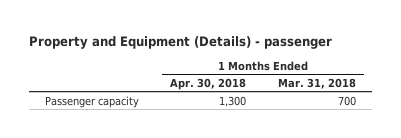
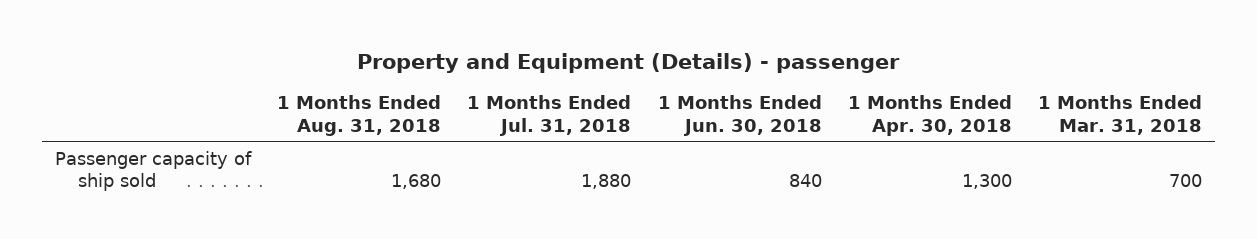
- | 1 Months Ended Apr. 30, 2018 | 1 Months Ended Mar. 31, 2018
+ | 1 Months Ended Aug. 31, 2018 | 1 Months Ended Jul. 31, 2018 | 1 Months Ended Jun. 30, 2018 | 1 Months Ended Apr. 30, 2018 | 1 Months Ended Mar. 31, 2018
- Passenger capacity | 1,300 | 700
+ Passenger capacity of ship sold | 1,680 | 1,880 | 840 | 1,300 | 700

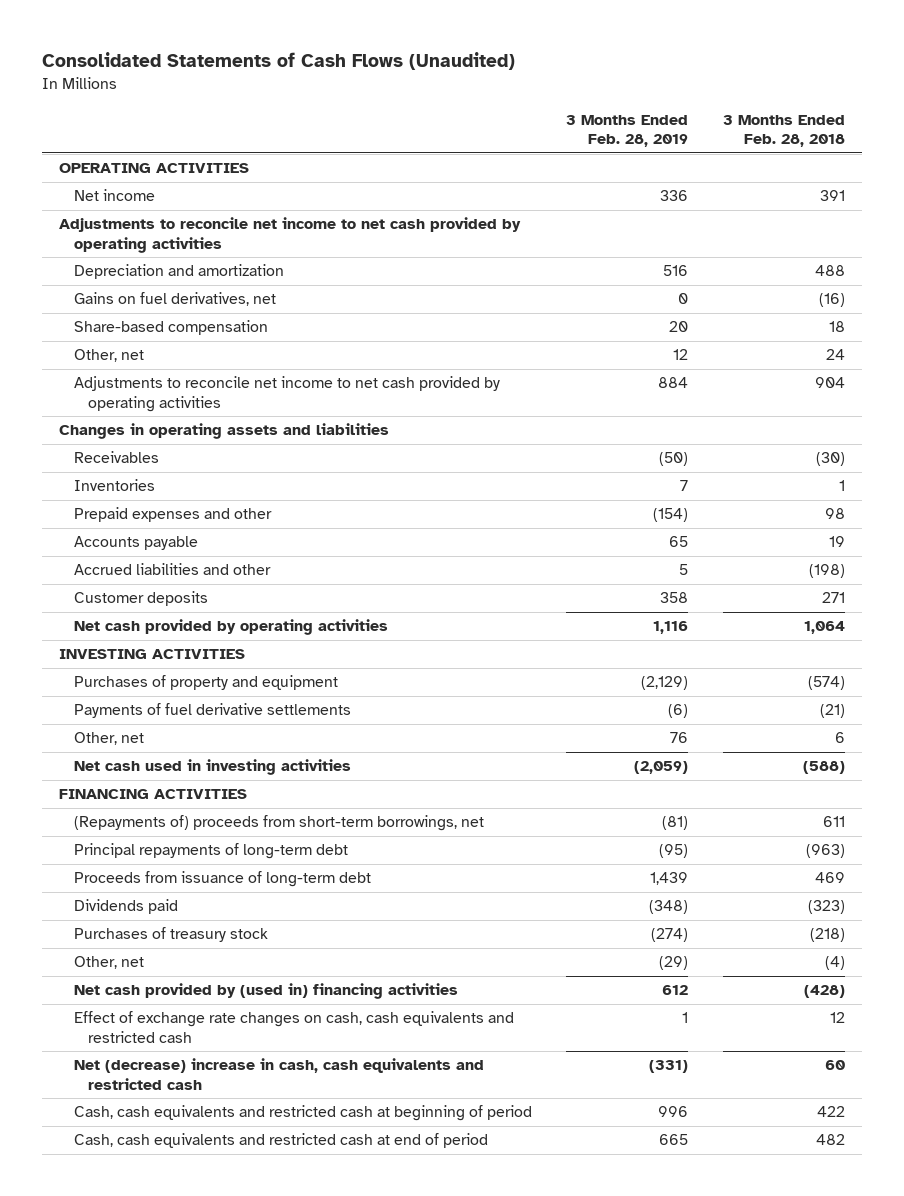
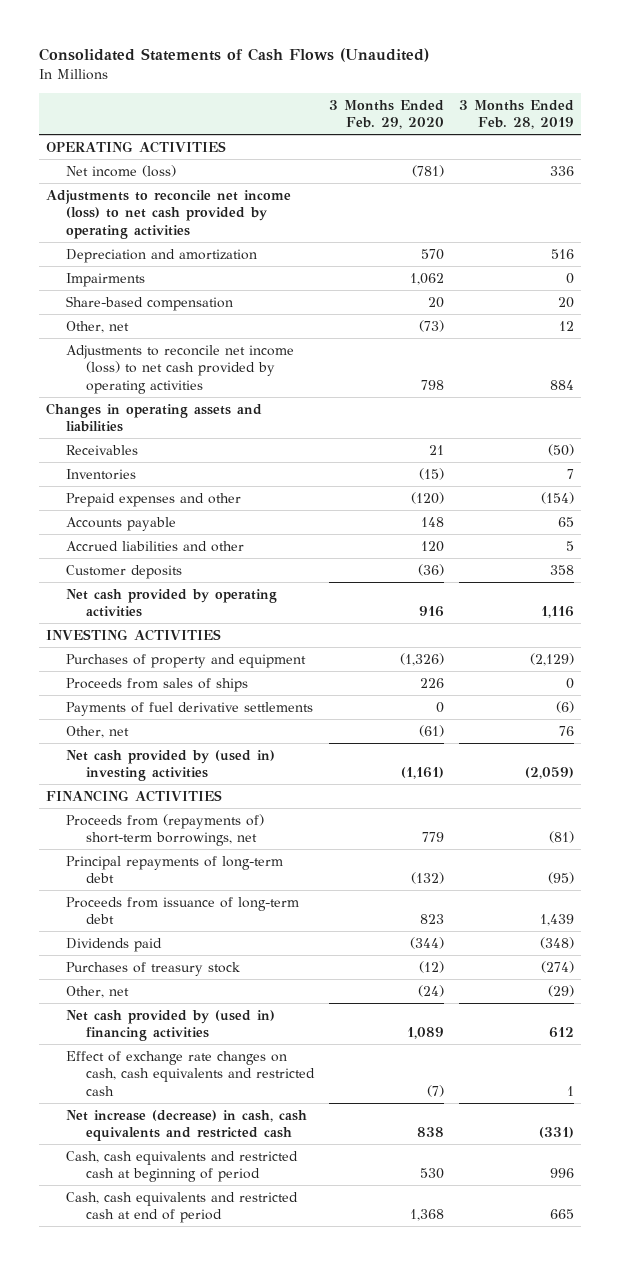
- | 3 Months Ended Feb. 28, 2019 | 3 Months Ended Feb. 28, 2018
+ | 3 Months Ended Feb. 29, 2020 | 3 Months Ended Feb. 28, 2019
- Net income | 336 | 391
- Adjustments to reconcile net income to net cash provided by operating activities
+ Net income (loss) | (781) | 336
+ Adjustments to reconcile net income (loss) to net cash provided by operating activities
- Gains on fuel derivatives, net | 0 | (16)
+ Impairments | 1,062 | 0
- Adjustments to reconcile net income to net cash provided by operating activities | 884 | 904
+ Adjustments to reconcile net income (loss) to net cash provided by operating activities | 798 | 884
+ Proceeds from sales of ships | 226 | 0
- Net cash used in investing activities | (2,059) | (588)
+ Net cash provided by (used in) investing activities | (1,161) | (2,059)
- (Repayments of) proceeds from short-term borrowings, net | (81) | 611
+ Proceeds from (repayments of) short-term borrowings, net | 779 | (81)
- Net (decrease) increase in cash, cash equivalents and restricted cash | (331) | 60
+ Net increase (decrease) in cash, cash equivalents and restricted cash | 838 | (331)

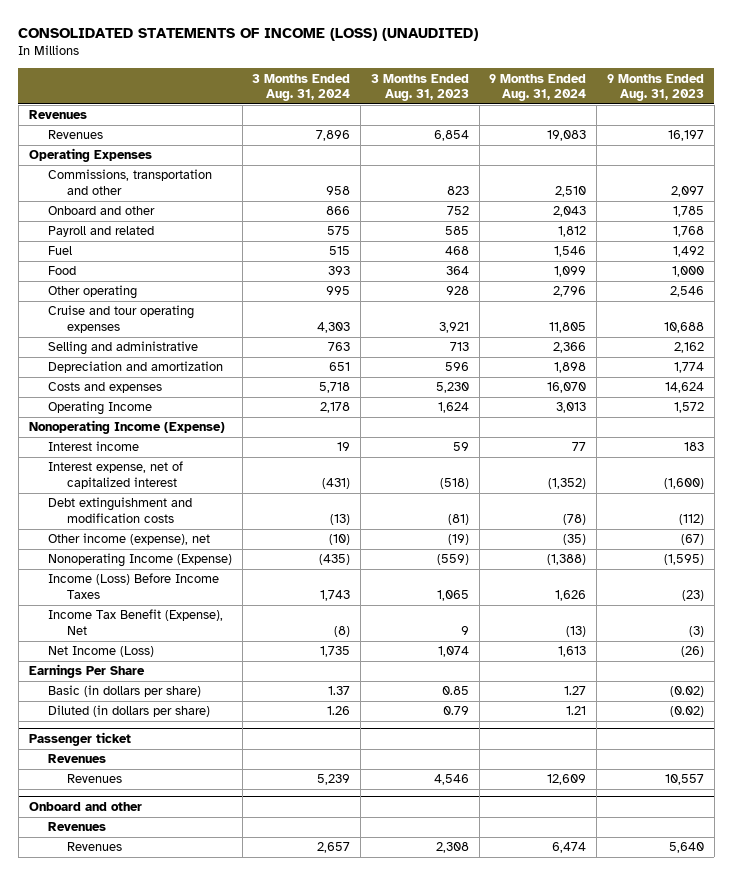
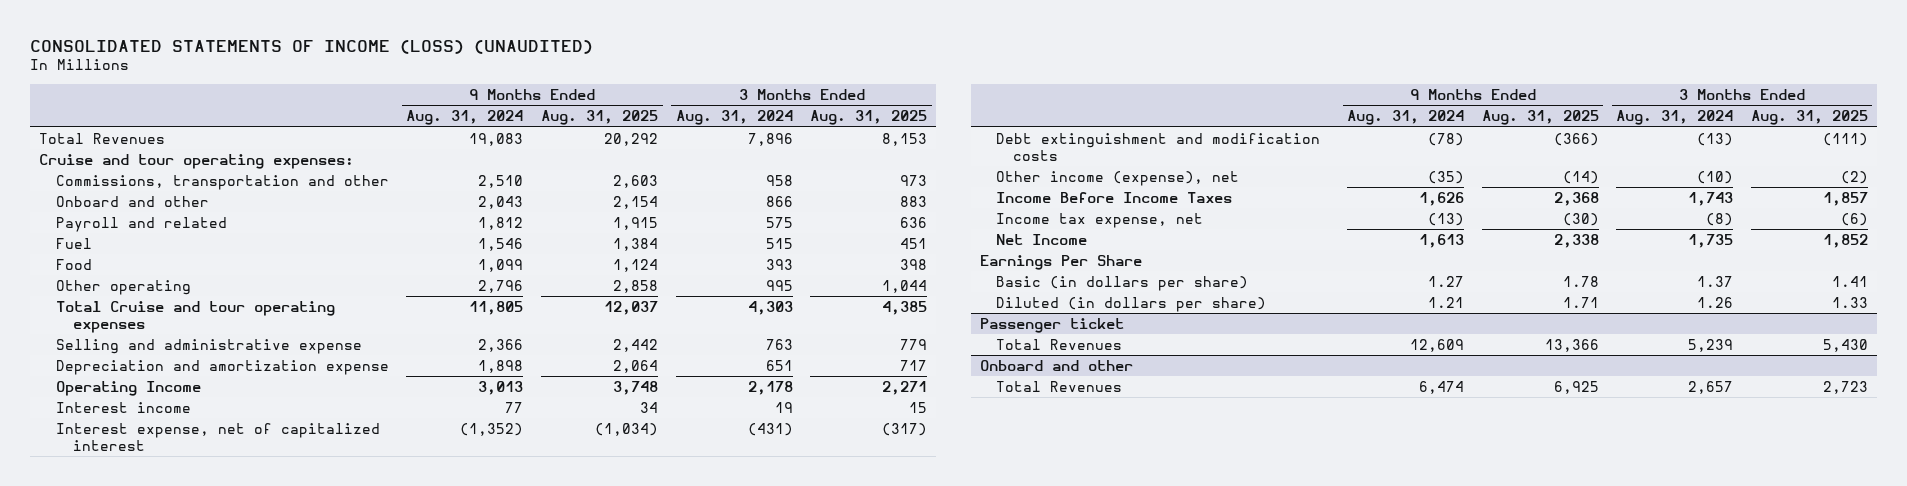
- | 3 Months Ended Aug. 31, 2024 | 3 Months Ended Aug. 31, 2023 | 9 Months Ended Aug. 31, 2024 | 9 Months Ended Aug. 31, 2023
+ | 9 Months Ended Aug. 31, 2024 | 9 Months Ended Aug. 31, 2025 | 3 Months Ended Aug. 31, 2024 | 3 Months Ended Aug. 31, 2025
- Revenues
- Revenues | 7,896 | 6,854 | 19,083 | 16,197
- Operating Expenses
+ Total Revenues | 19,083 | 20,292 | 7,896 | 8,153
+ Cruise and tour operating expenses:
- Cruise and tour operating expenses | 4,303 | 3,921 | 11,805 | 10,688
- Selling and administrative | 763 | 713 | 2,366 | 2,162
- Depreciation and amortization | 651 | 596 | 1,898 | 1,774
- Costs and expenses | 5,718 | 5,230 | 16,070 | 14,624
+ Total Cruise and tour operating expenses | 11,805 | 12,037 | 4,303 | 4,385
+ Selling and administrative expense | 2,366 | 2,442 | 763 | 779
+ Depreciation and amortization expense | 1,898 | 2,064 | 651 | 717
- Nonoperating Income (Expense)
- Nonoperating Income (Expense) | (435) | (559) | (1,388) | (1,595)
- Income (Loss) Before Income Taxes | 1,743 | 1,065 | 1,626 | (23)
- Income Tax Benefit (Expense), Net | (8) | 9 | (13) | (3)
- Net Income (Loss) | 1,735 | 1,074 | 1,613 | (26)
+ Income Before Income Taxes | 1,626 | 2,368 | 1,743 | 1,857
+ Income tax expense, net | (13) | (30) | (8) | (6)
+ Net Income | 1,613 | 2,338 | 1,735 | 1,852
@ Passenger ticket
- Revenues
- Revenues | 5,239 | 4,546 | 12,609 | 10,557
+ Total Revenues | 12,609 | 13,366 | 5,239 | 5,430
@ Onboard and other
- Revenues
- Revenues | 2,657 | 2,308 | 6,474 | 5,640
+ Total Revenues | 6,474 | 6,925 | 2,657 | 2,723

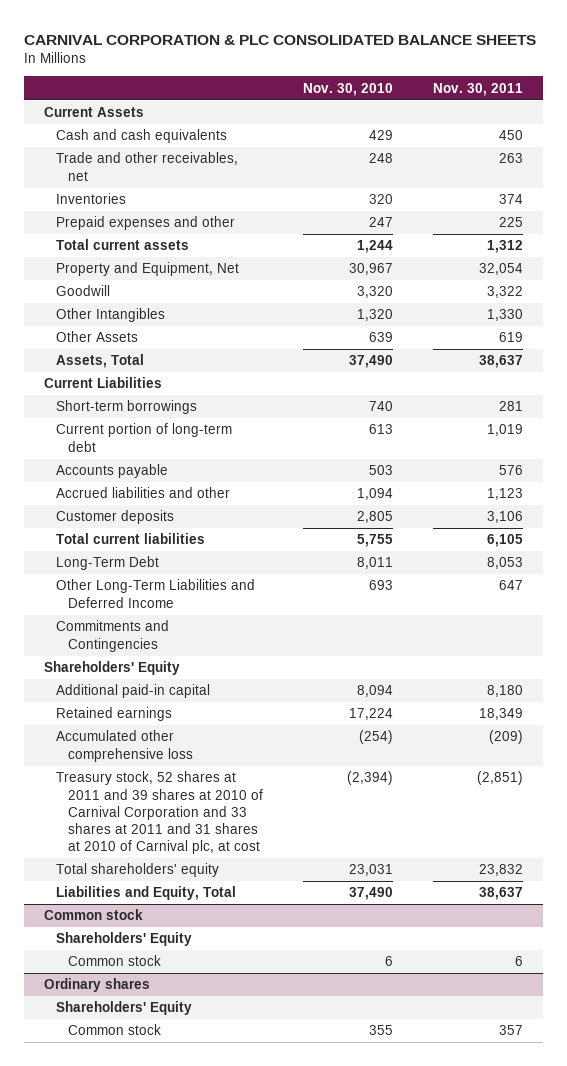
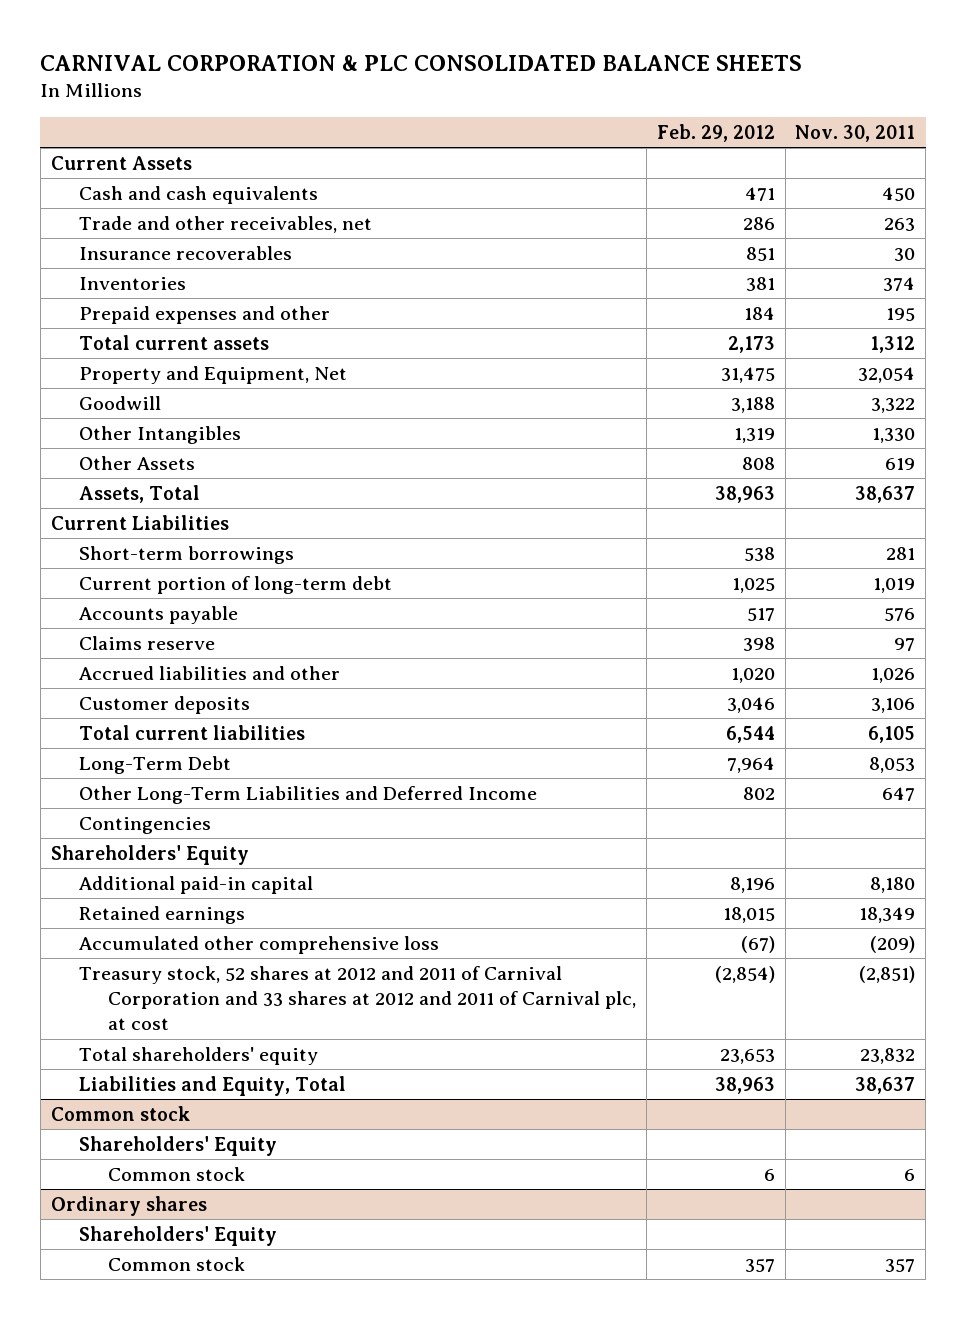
- | Nov. 30, 2010 | Nov. 30, 2011
+ | Feb. 29, 2012 | Nov. 30, 2011
+ Insurance recoverables | 851 | 30
- Prepaid expenses and other | 247 | 225
+ Prepaid expenses and other | 184 | 195
- Accrued liabilities and other | 1,094 | 1,123
+ Claims reserve | 398 | 97
+ Accrued liabilities and other | 1,020 | 1,026
- Commitments and Contingencies
+ Contingencies
- Treasury stock, 52 shares at 2011 and 39 shares at 2010 of Carnival Corporation and 33 shares at 2011 and 31 shares at 2010 of Carnival plc, at cost | (2,394) | (2,851)
+ Treasury stock, 52 shares at 2012 and 2011 of Carnival Corporation and 33 shares at 2012 and 2011 of Carnival plc, at cost | (2,854) | (2,851)

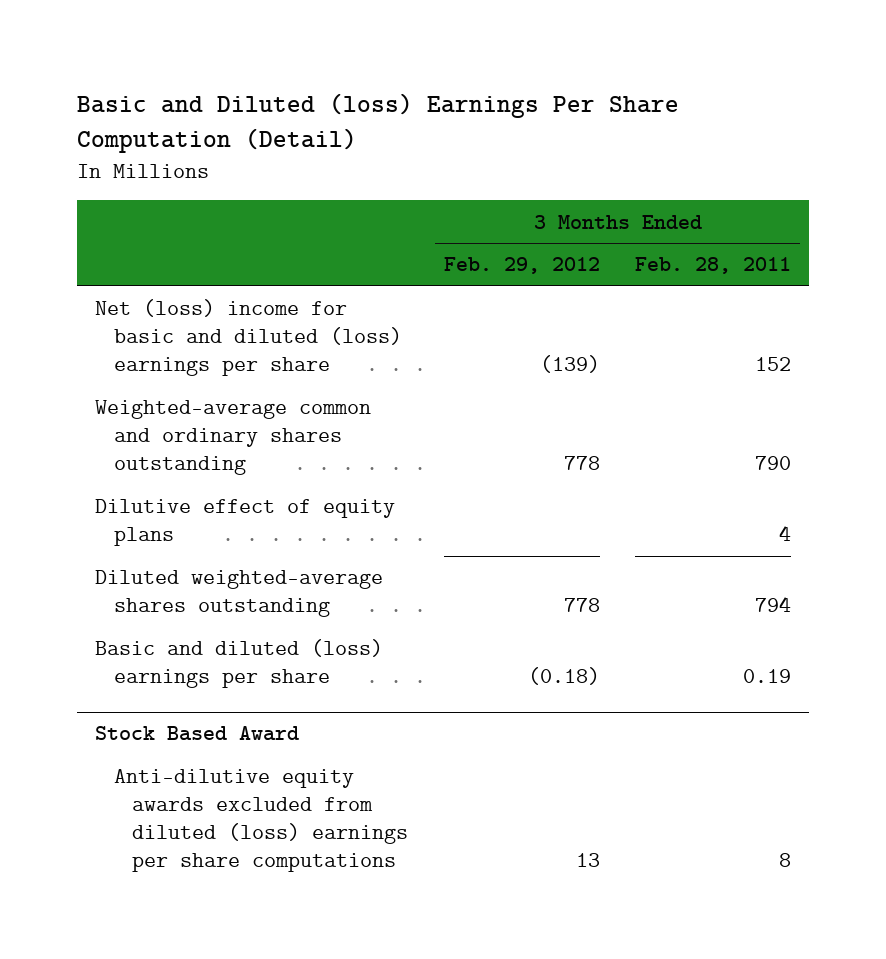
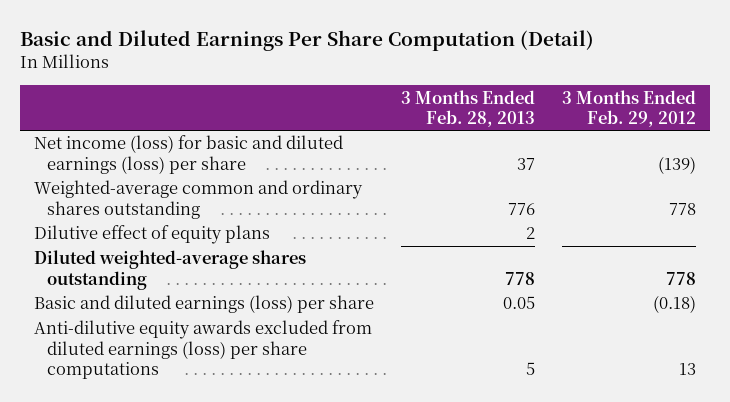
- Basic and Diluted (loss) Earnings Per Share Computation (Detail)
+ Basic and Diluted Earnings Per Share Computation (Detail)
- | 3 Months Ended Feb. 29, 2012 | 3 Months Ended Feb. 28, 2011
+ | 3 Months Ended Feb. 28, 2013 | 3 Months Ended Feb. 29, 2012
- Net (loss) income for basic and diluted (loss) earnings per share | (139) | 152
+ Net income (loss) for basic and diluted earnings (loss) per share | 37 | (139)
- Basic and diluted (loss) earnings per share | (0.18) | 0.19
- Stock Based Award
- Anti-dilutive equity awards excluded from diluted (loss) earnings per share computations | 13 | 8
+ Basic and diluted earnings (loss) per share | 0.05 | (0.18)
+ Anti-dilutive equity awards excluded from diluted earnings (loss) per share computations | 5 | 13

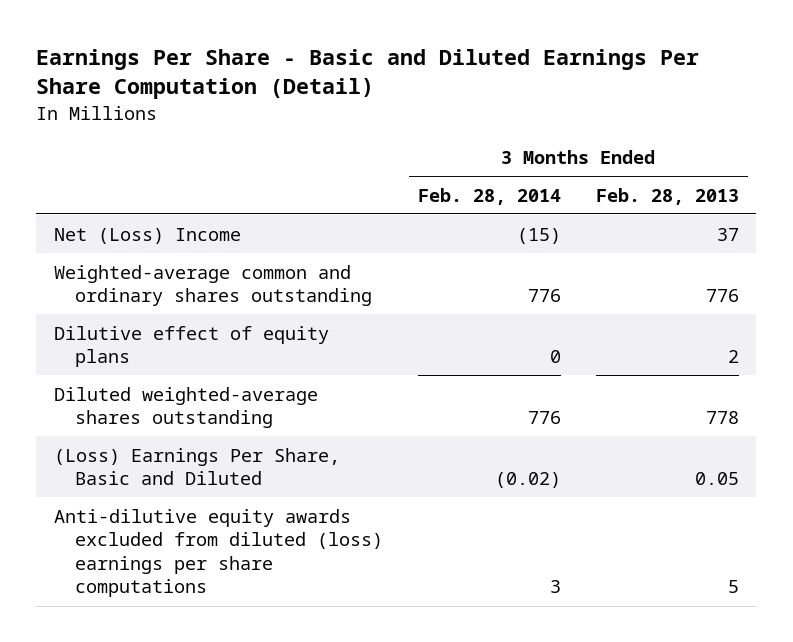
- Basic and Diluted Earnings Per Share Computation (Detail)
+ Earnings Per Share - Basic and Diluted Earnings Per Share Computation (Detail)
- | 3 Months Ended Feb. 28, 2013 | 3 Months Ended Feb. 29, 2012
+ | 3 Months Ended Feb. 28, 2014 | 3 Months Ended Feb. 28, 2013
- Net income (loss) for basic and diluted earnings (loss) per share | 37 | (139)
+ Net (Loss) Income | (15) | 37
- Basic and diluted earnings (loss) per share | 0.05 | (0.18)
- Anti-dilutive equity awards excluded from diluted earnings (loss) per share computations | 5 | 13
+ (Loss) Earnings Per Share, Basic and Diluted | (0.02) | 0.05
+ Anti-dilutive equity awards excluded from diluted (loss) earnings per share computations | 3 | 5

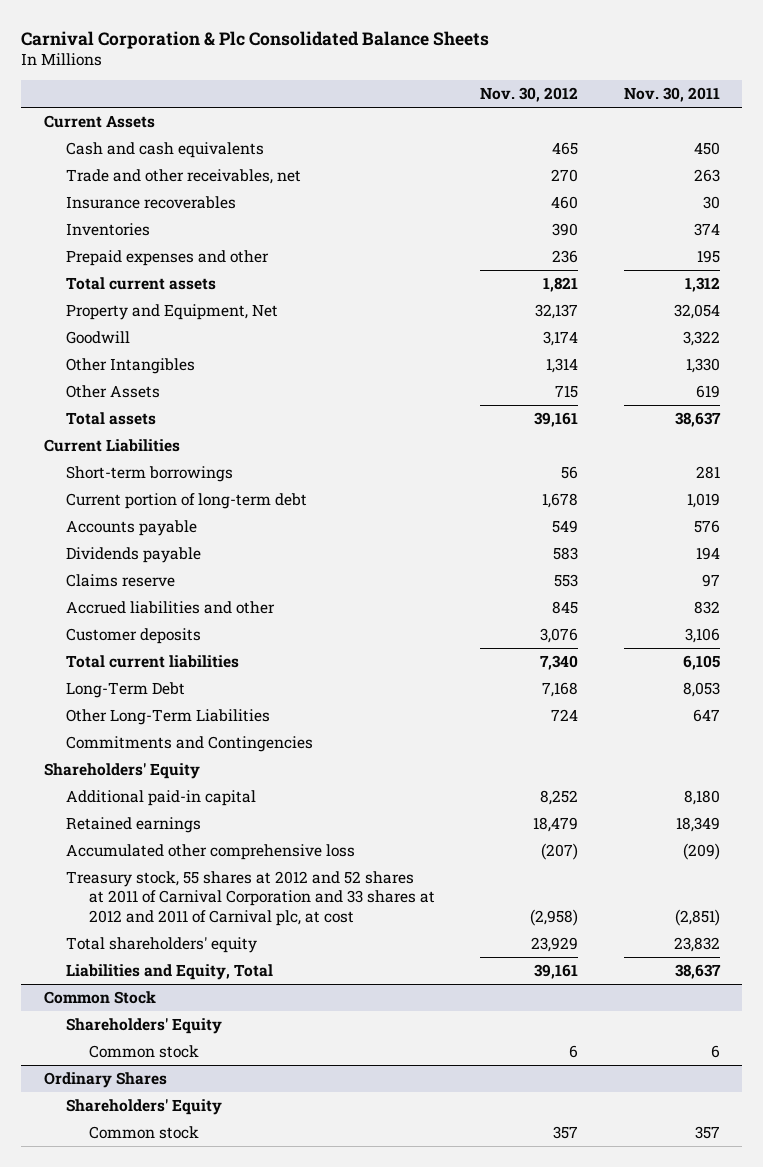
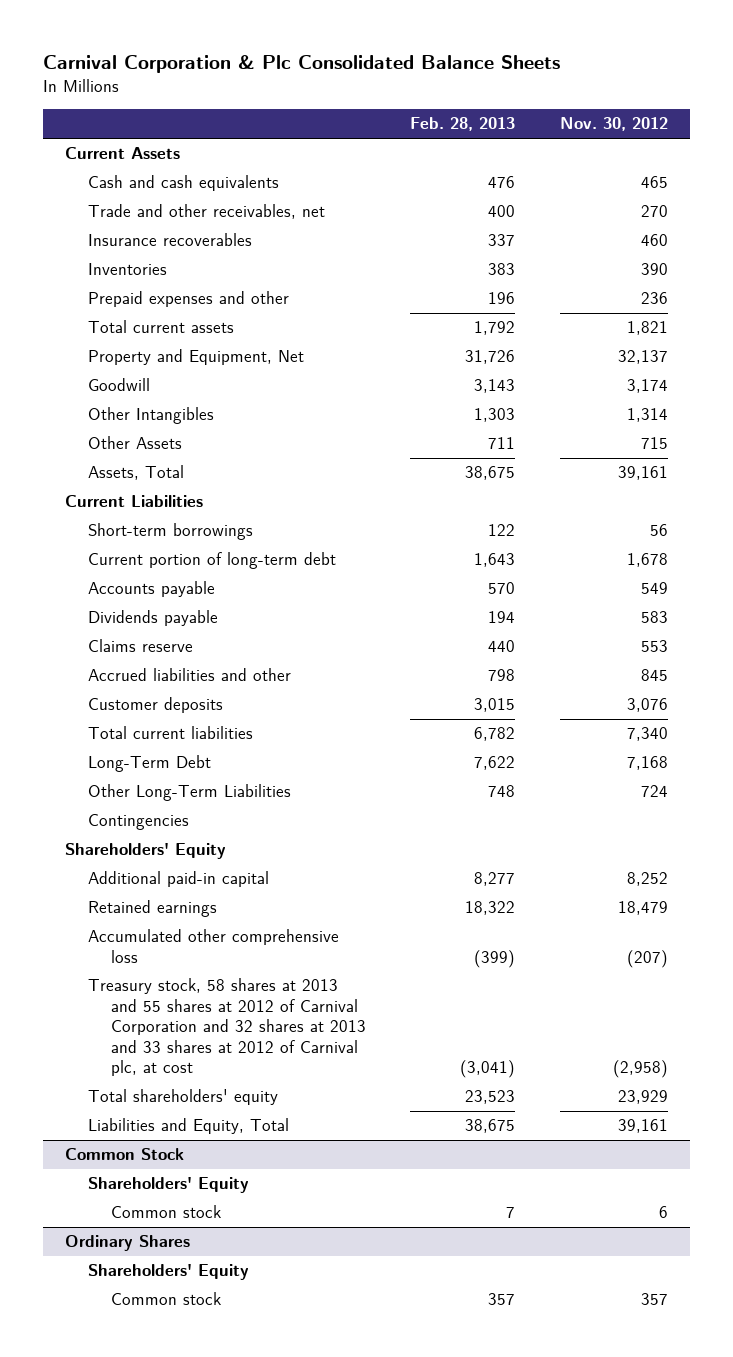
- | Nov. 30, 2012 | Nov. 30, 2011
+ | Feb. 28, 2013 | Nov. 30, 2012
- Total assets | 39,161 | 38,637
+ Assets, Total | 38,675 | 39,161
- Commitments and Contingencies
+ Contingencies
- Treasury stock, 55 shares at 2012 and 52 shares at 2011 of Carnival Corporation and 33 shares at 2012 and 2011 of Carnival plc, at cost | (2,958) | (2,851)
+ Treasury stock, 58 shares at 2013 and 55 shares at 2012 of Carnival Corporation and 32 shares at 2013 and 33 shares at 2012 of Carnival plc, at cost | (3,041) | (2,958)

